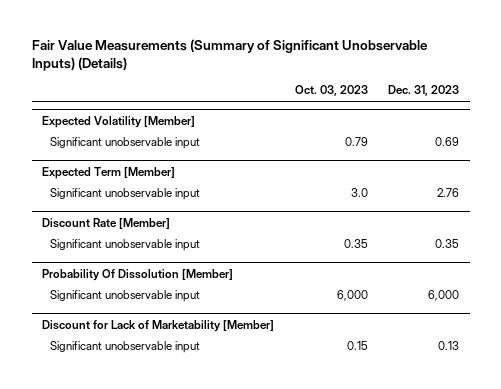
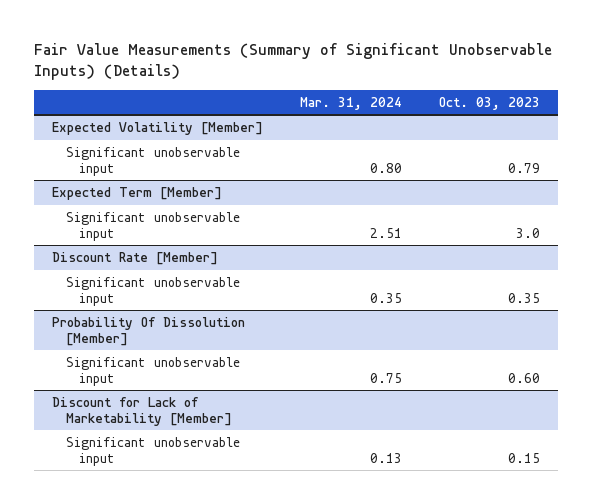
- | Oct. 03, 2023 | Dec. 31, 2023
+ | Mar. 31, 2024 | Oct. 03, 2023
@ Probability Of Dissolution [Member]
- Significant unobservable input | 6,000 | 6,000
+ Significant unobservable input | 0.75 | 0.60

